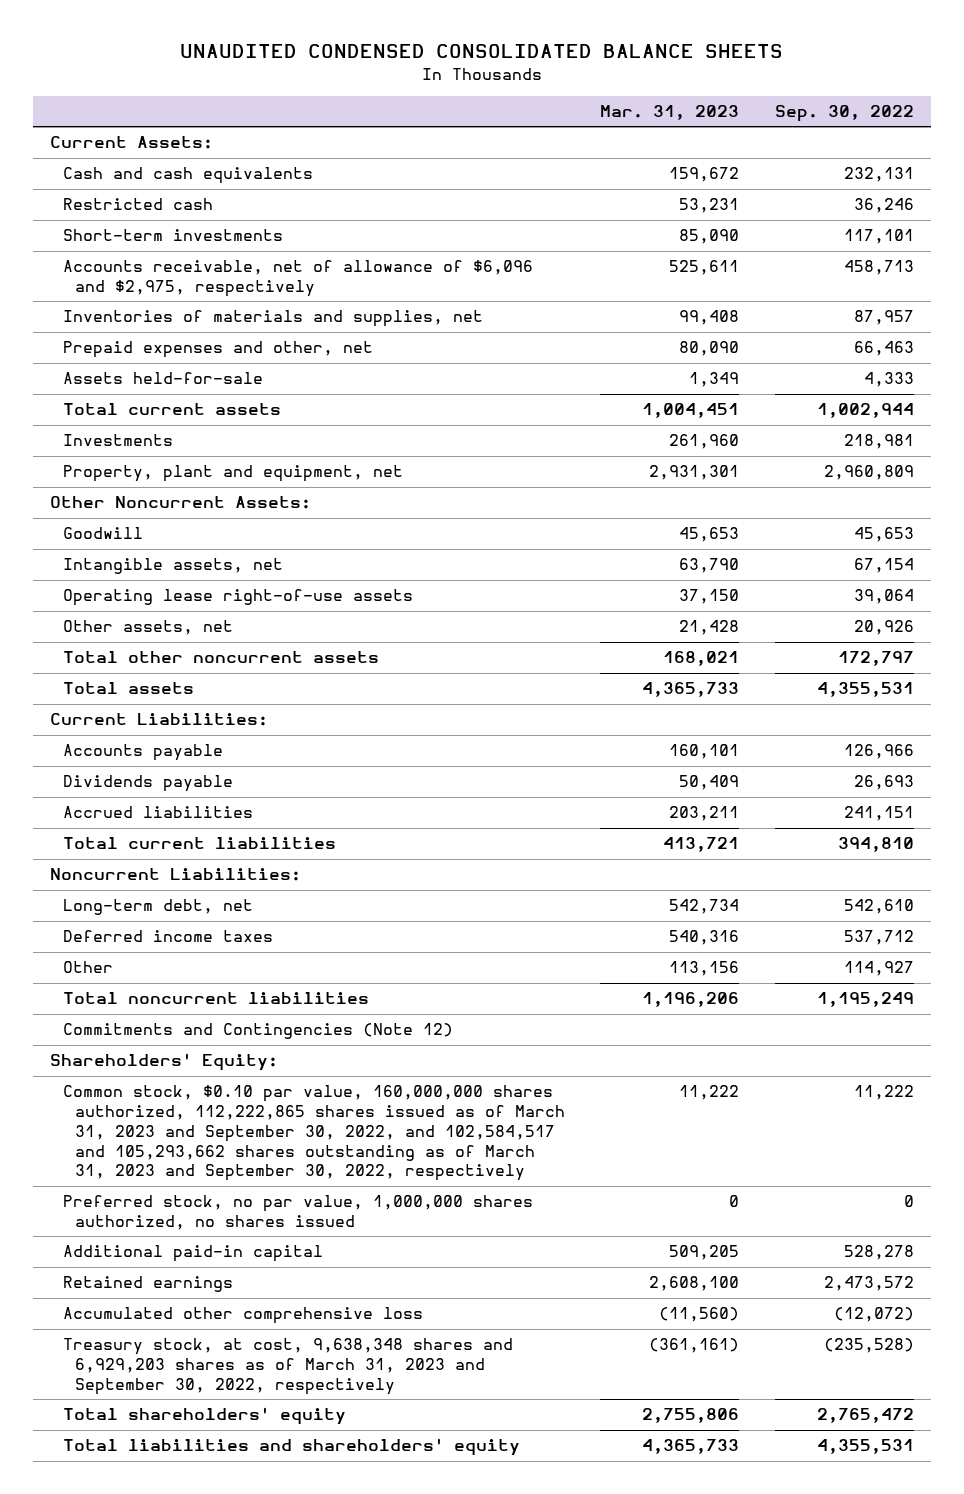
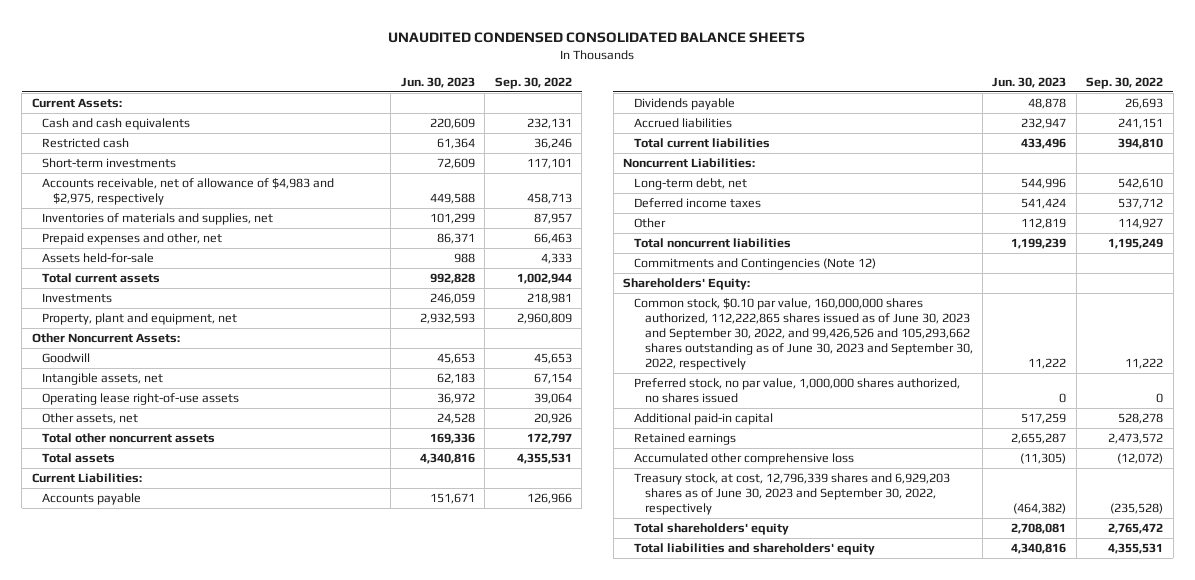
- | Mar. 31, 2023 | Sep. 30, 2022
+ | Jun. 30, 2023 | Sep. 30, 2022
- Accounts receivable, net of allowance of $6,096 and $2,975, respectively | 525,611 | 458,713
+ Accounts receivable, net of allowance of $4,983 and $2,975, respectively | 449,588 | 458,713
- Common stock, $0.10 par value, 160,000,000 shares authorized, 112,222,865 shares issued as of March 31, 2023 and September 30, 2022, and 102,584,517 and 105,293,662 shares outstanding as of March 31, 2023 and September 30, 2022, respectively | 11,222 | 11,222
+ Common stock, $0.10 par value, 160,000,000 shares authorized, 112,222,865 shares issued as of June 30, 2023 and September 30, 2022, and 99,426,526 and 105,293,662 shares outstanding as of June 30, 2023 and September 30, 2022, respectively | 11,222 | 11,222
- Treasury stock, at cost, 9,638,348 shares and 6,929,203 shares as of March 31, 2023 and September 30, 2022, respectively | (361,161) | (235,528)
+ Treasury stock, at cost, 12,796,339 shares and 6,929,203 shares as of June 30, 2023 and September 30, 2022, respectively | (464,382) | (235,528)

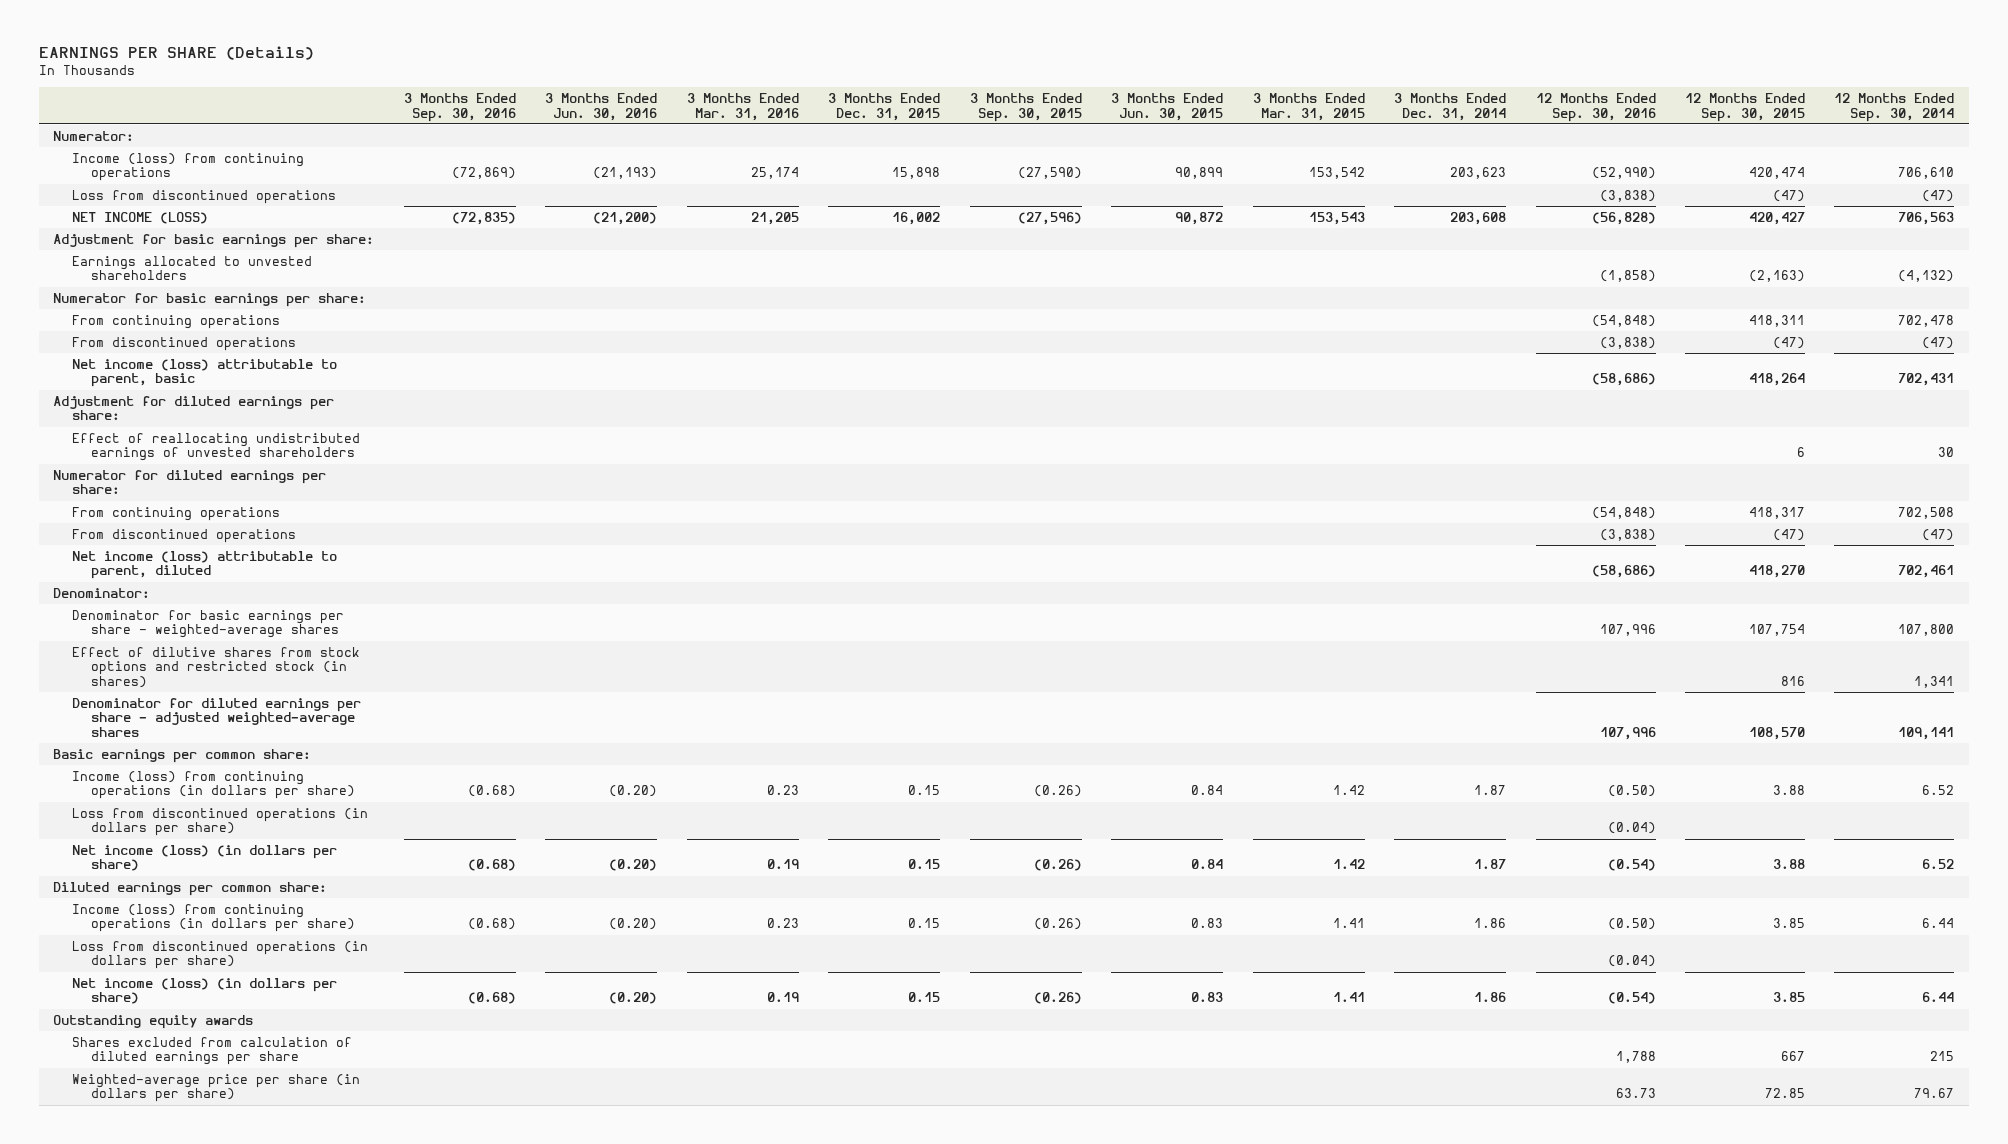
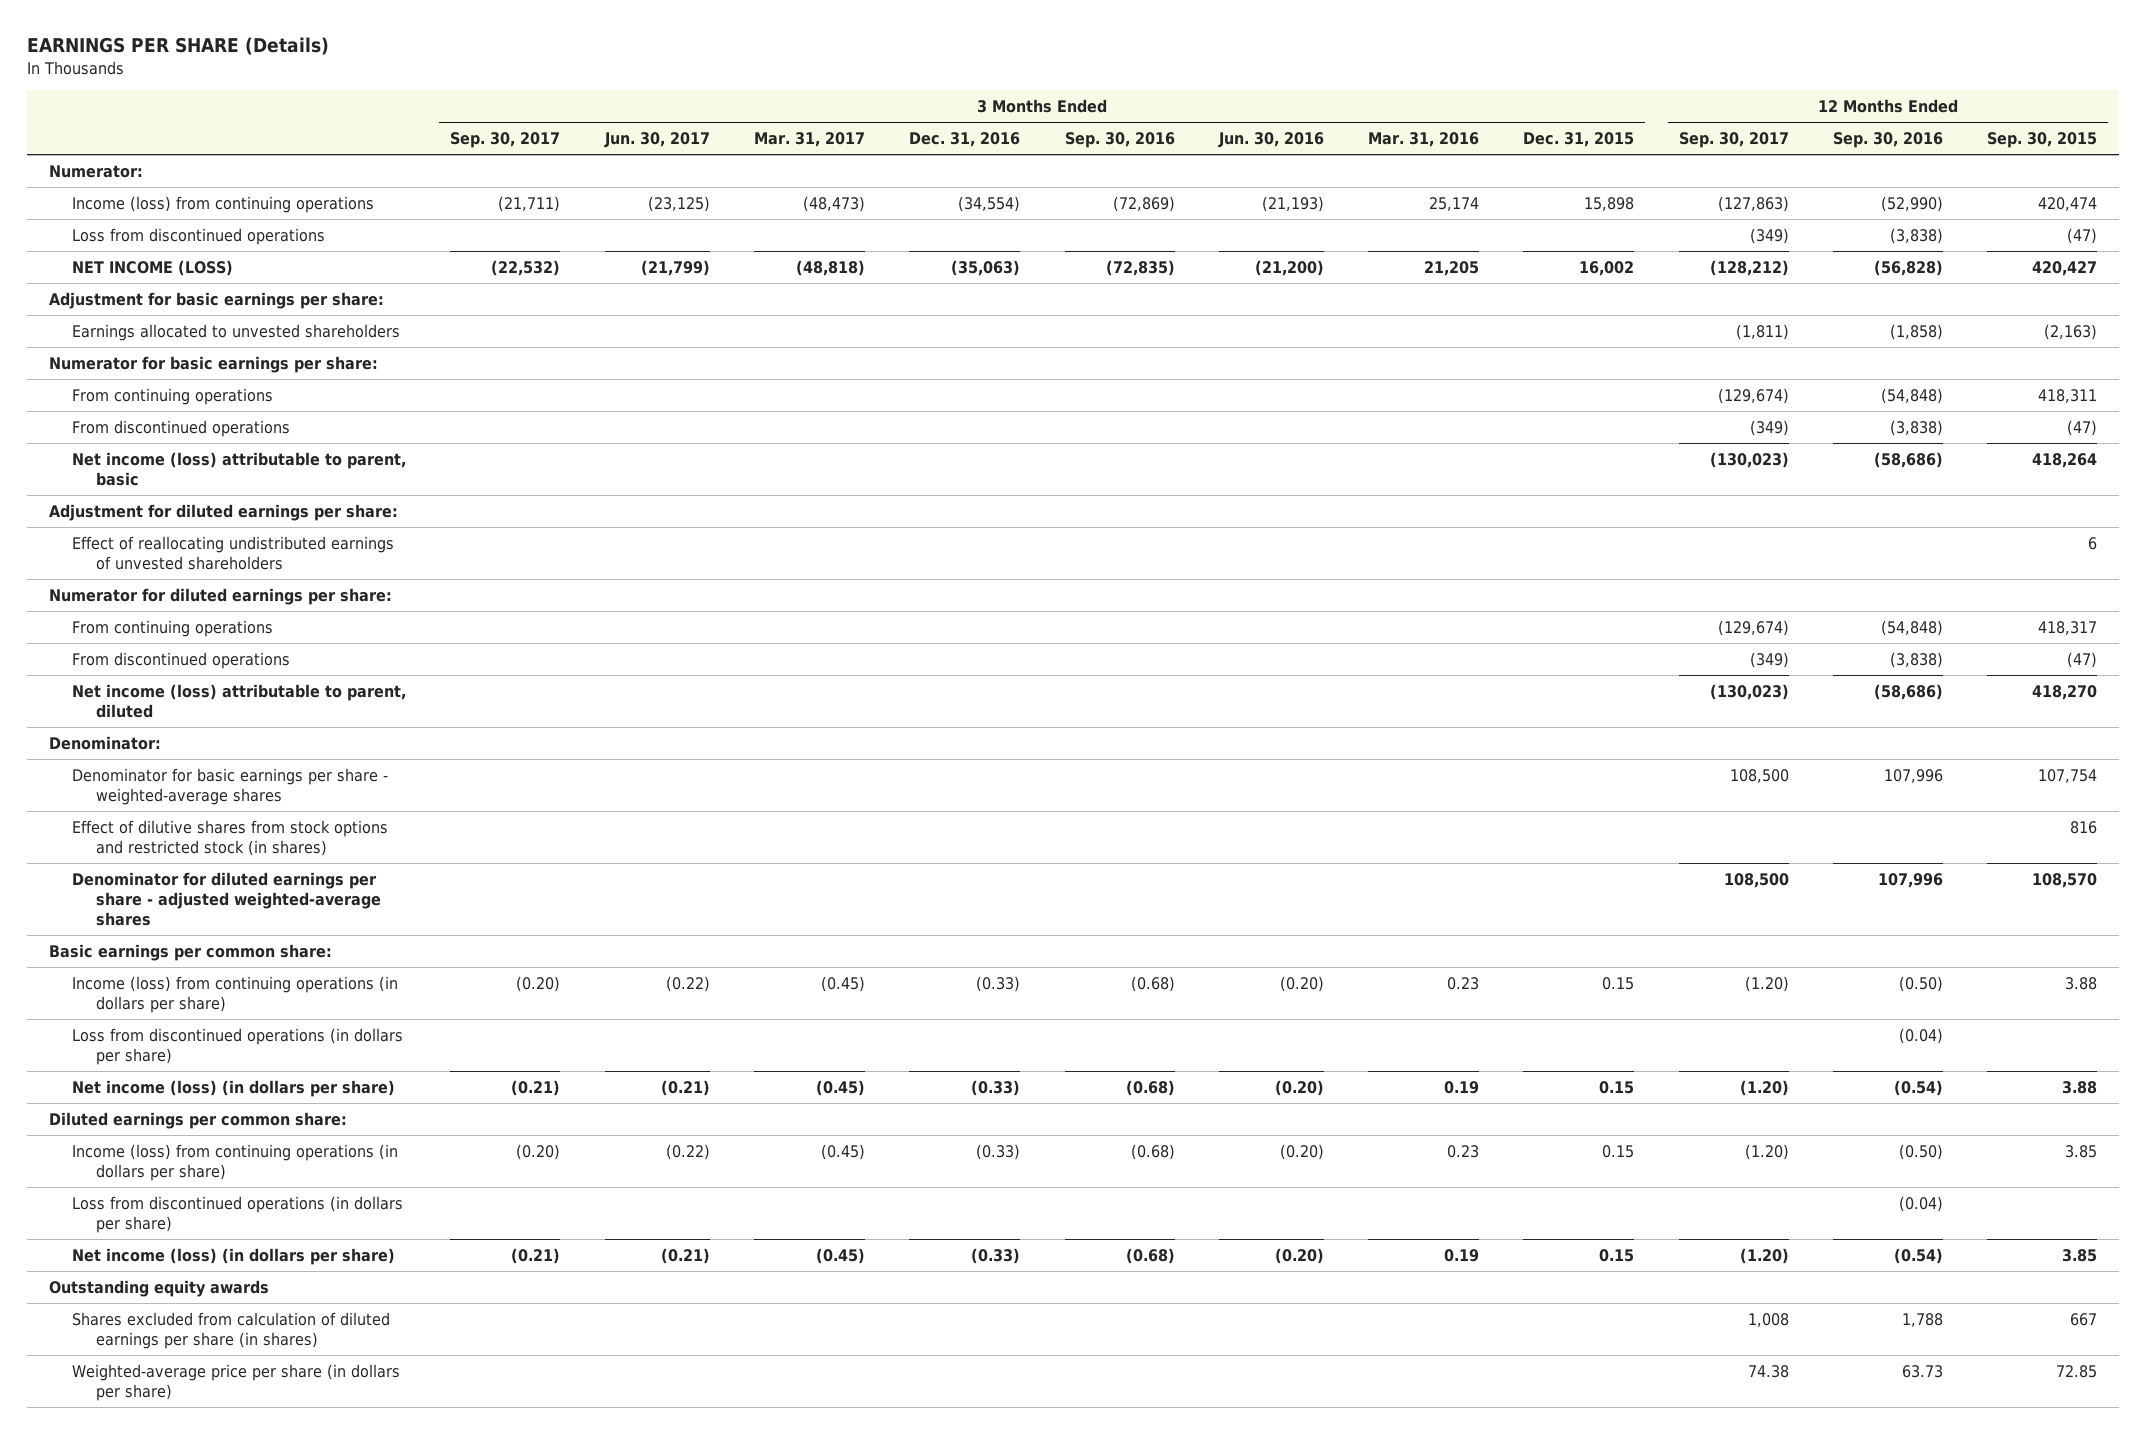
- | 3 Months Ended Sep. 30, 2016 | 3 Months Ended Jun. 30, 2016 | 3 Months Ended Mar. 31, 2016 | 3 Months Ended Dec. 31, 2015 | 3 Months Ended Sep. 30, 2015 | 3 Months Ended Jun. 30, 2015 | 3 Months Ended Mar. 31, 2015 | 3 Months Ended Dec. 31, 2014 | 12 Months Ended Sep. 30, 2016 | 12 Months Ended Sep. 30, 2015 | 12 Months Ended Sep. 30, 2014
+ | 3 Months Ended Sep. 30, 2017 | 3 Months Ended Jun. 30, 2017 | 3 Months Ended Mar. 31, 2017 | 3 Months Ended Dec. 31, 2016 | 3 Months Ended Sep. 30, 2016 | 3 Months Ended Jun. 30, 2016 | 3 Months Ended Mar. 31, 2016 | 3 Months Ended Dec. 31, 2015 | 12 Months Ended Sep. 30, 2017 | 12 Months Ended Sep. 30, 2016 | 12 Months Ended Sep. 30, 2015
- Shares excluded from calculation of diluted earnings per share | | | | | | | | | 1,788 | 667 | 215
+ Shares excluded from calculation of diluted earnings per share (in shares) | | | | | | | | | 1,008 | 1,788 | 667

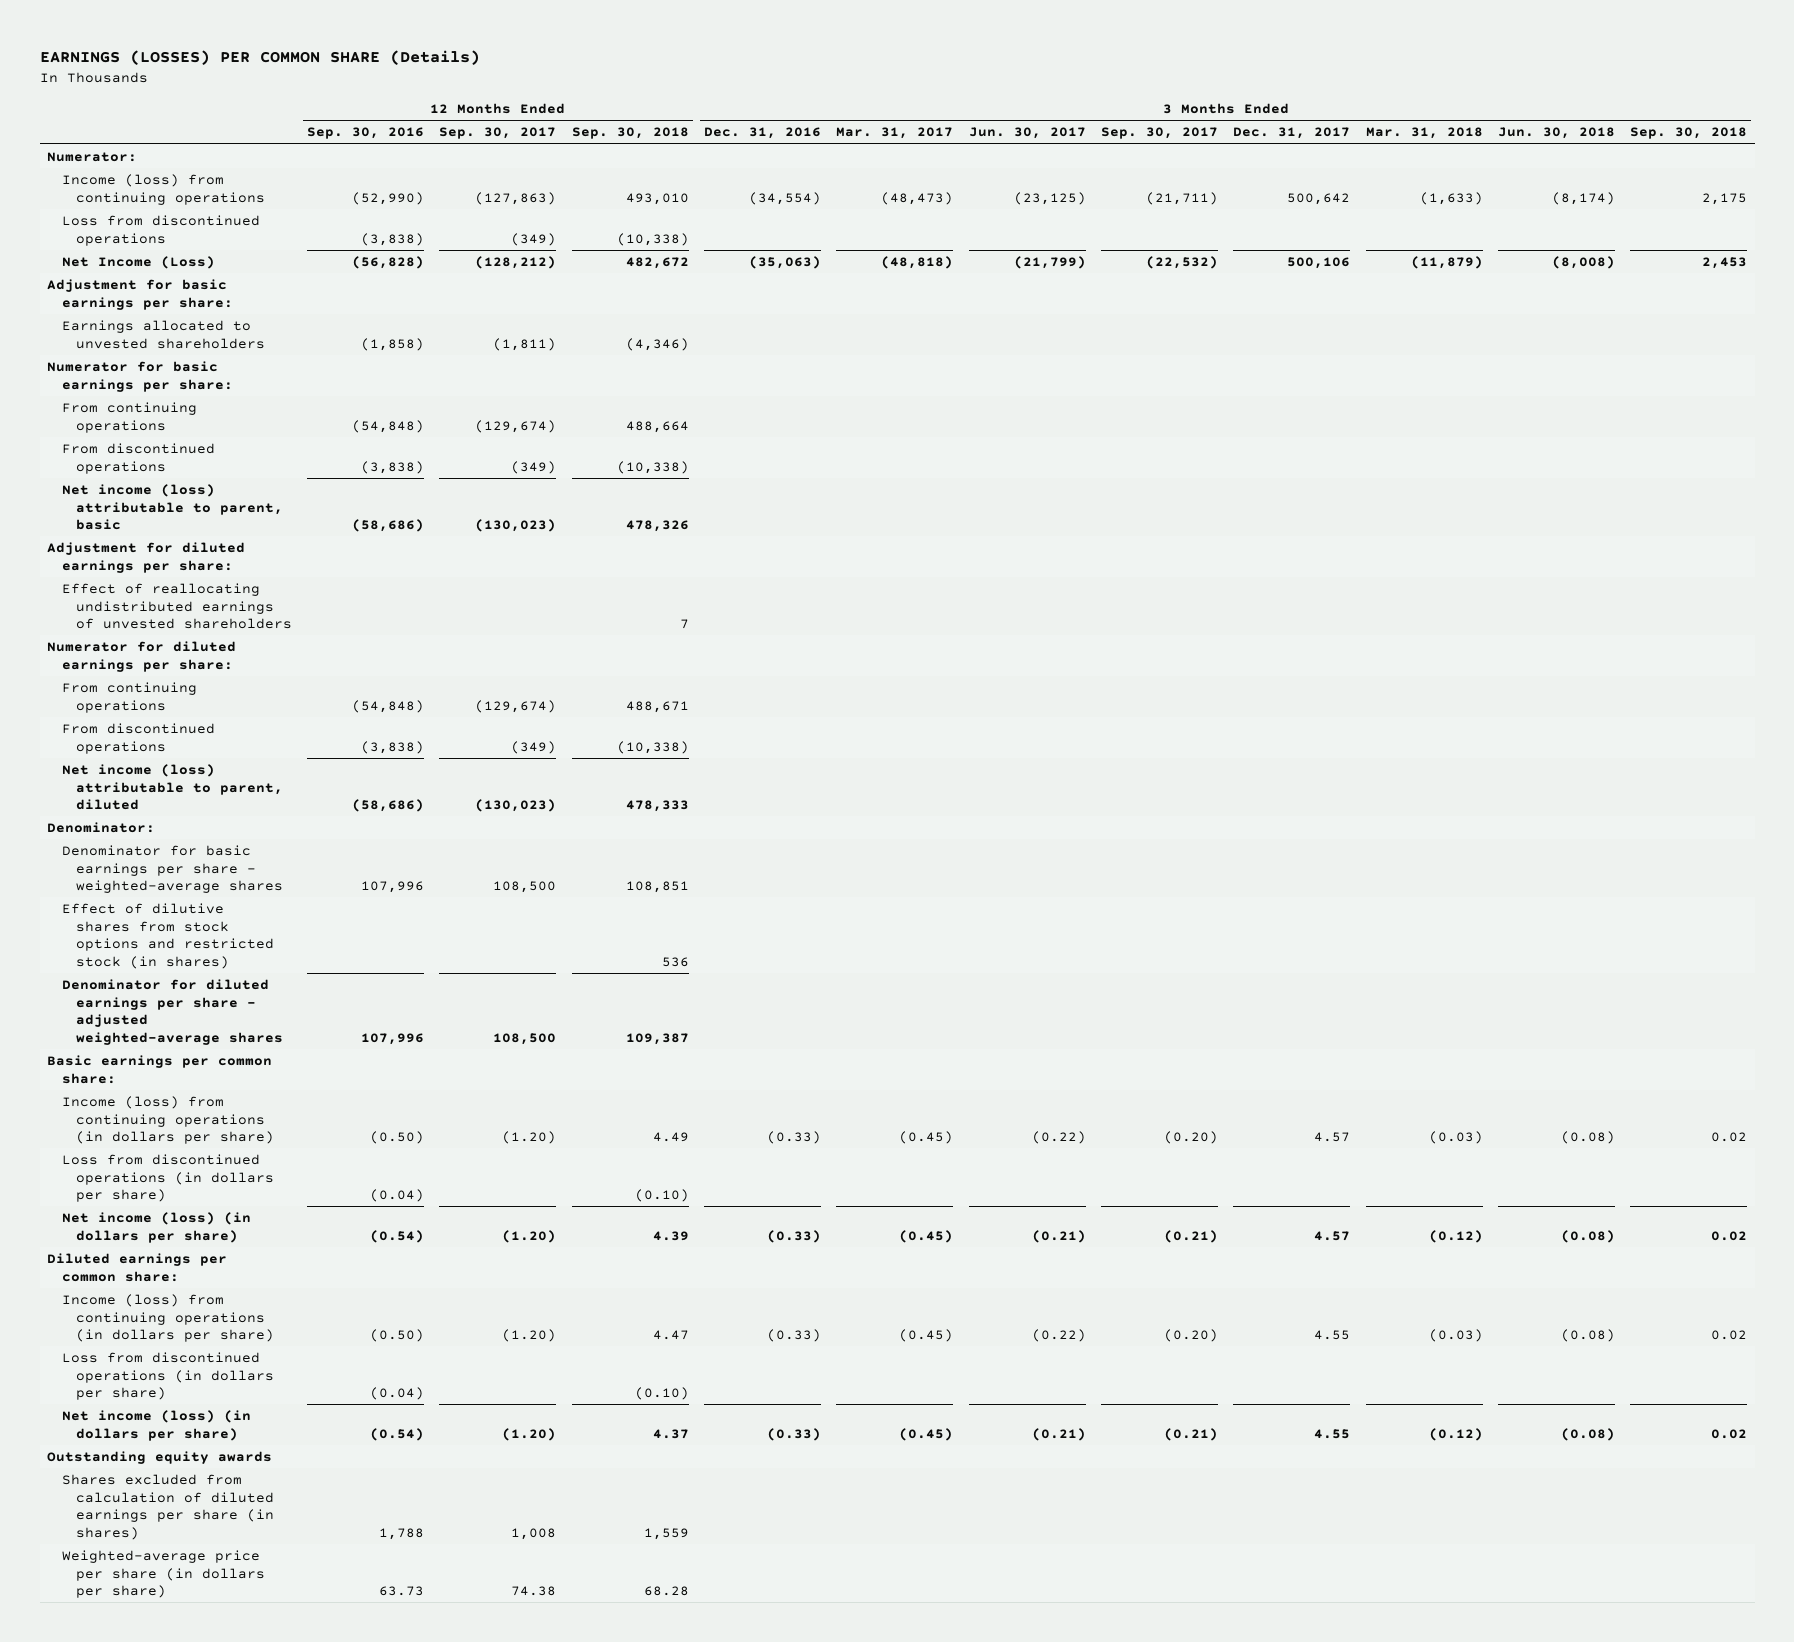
- EARNINGS PER SHARE (Details)
+ EARNINGS (LOSSES) PER COMMON SHARE (Details)
- | 3 Months Ended Sep. 30, 2017 | 3 Months Ended Jun. 30, 2017 | 3 Months Ended Mar. 31, 2017 | 3 Months Ended Dec. 31, 2016 | 3 Months Ended Sep. 30, 2016 | 3 Months Ended Jun. 30, 2016 | 3 Months Ended Mar. 31, 2016 | 3 Months Ended Dec. 31, 2015 | 12 Months Ended Sep. 30, 2017 | 12 Months Ended Sep. 30, 2016 | 12 Months Ended Sep. 30, 2015
+ | 12 Months Ended Sep. 30, 2016 | 12 Months Ended Sep. 30, 2017 | 12 Months Ended Sep. 30, 2018 | 3 Months Ended Dec. 31, 2016 | 3 Months Ended Mar. 31, 2017 | 3 Months Ended Jun. 30, 2017 | 3 Months Ended Sep. 30, 2017 | 3 Months Ended Dec. 31, 2017 | 3 Months Ended Mar. 31, 2018 | 3 Months Ended Jun. 30, 2018 | 3 Months Ended Sep. 30, 2018
- NET INCOME (LOSS) | (22,532) | (21,799) | (48,818) | (35,063) | (72,835) | (21,200) | 21,205 | 16,002 | (128,212) | (56,828) | 420,427
+ Net Income (Loss) | (56,828) | (128,212) | 482,672 | (35,063) | (48,818) | (21,799) | (22,532) | 500,106 | (11,879) | (8,008) | 2,453

